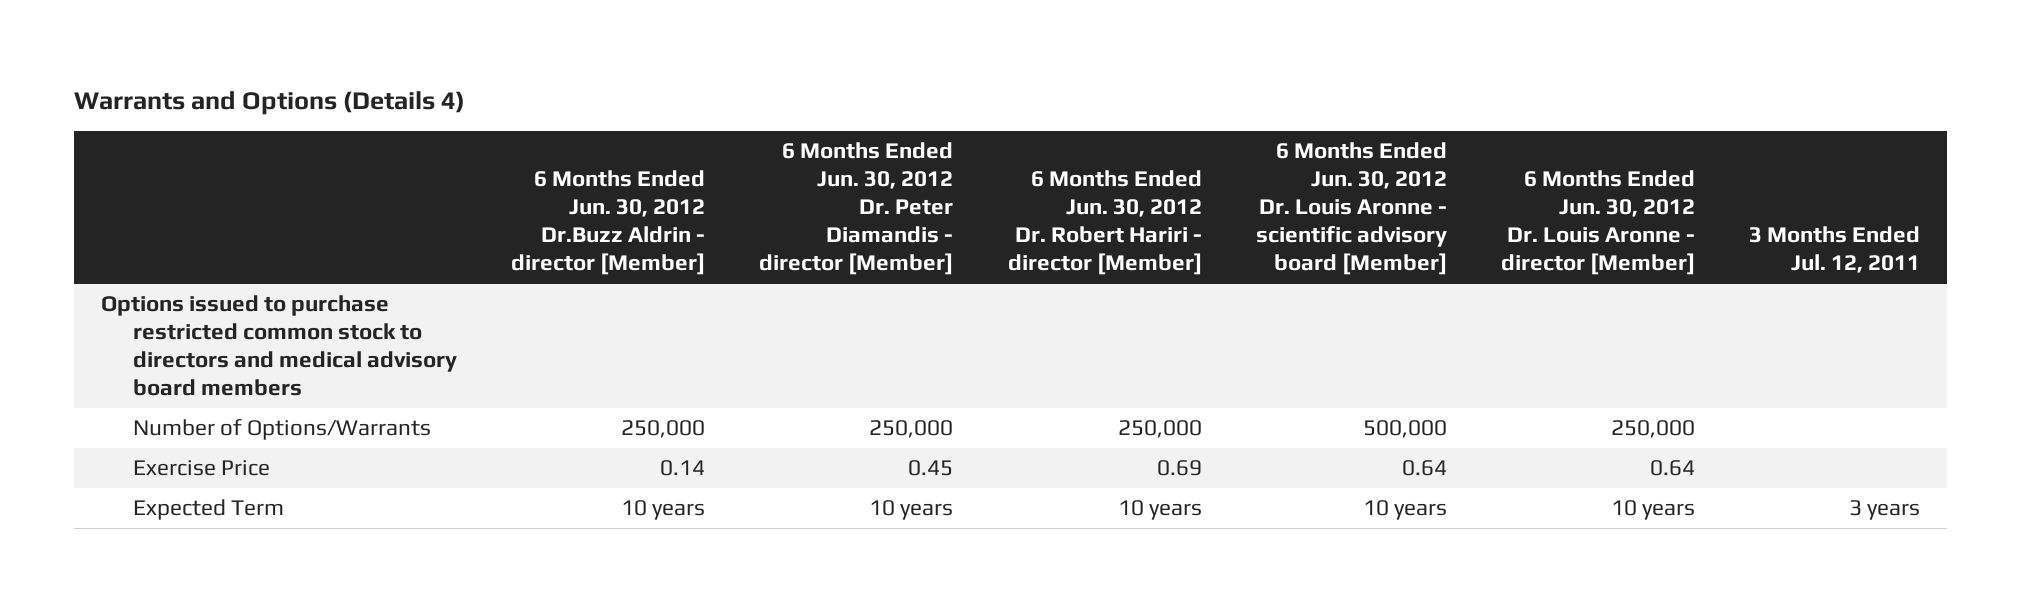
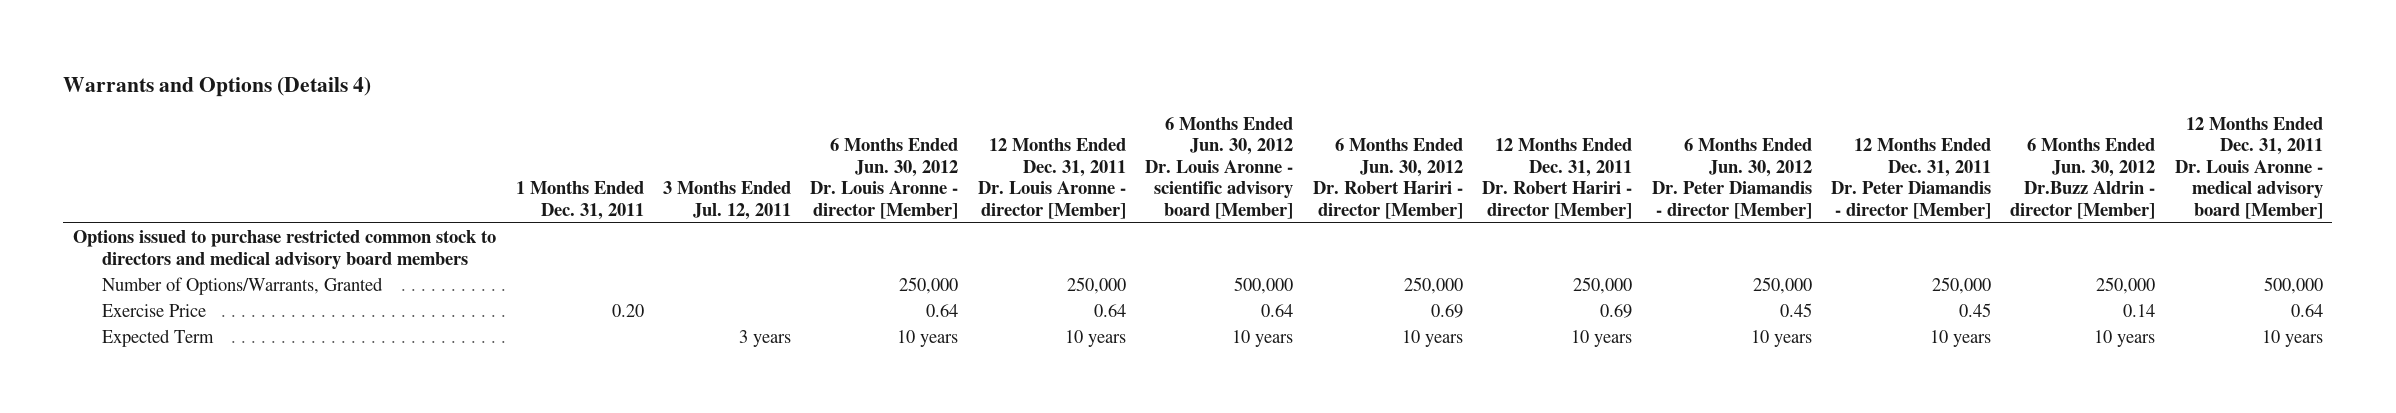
- | 6 Months Ended Jun. 30, 2012 Dr.Buzz Aldrin - director [Member] | 6 Months Ended Jun. 30, 2012 Dr. Peter Diamandis - director [Member] | 6 Months Ended Jun. 30, 2012 Dr. Robert Hariri - director [Member] | 6 Months Ended Jun. 30, 2012 Dr. Louis Aronne - scientific advisory board [Member] | 6 Months Ended Jun. 30, 2012 Dr. Louis Aronne - director [Member] | 3 Months Ended Jul. 12, 2011
+ | 1 Months Ended Dec. 31, 2011 | 3 Months Ended Jul. 12, 2011 | 6 Months Ended Jun. 30, 2012 Dr. Louis Aronne - director [Member] | 12 Months Ended Dec. 31, 2011 Dr. Louis Aronne - director [Member] | 6 Months Ended Jun. 30, 2012 Dr. Louis Aronne - scientific advisory board [Member] | 6 Months Ended Jun. 30, 2012 Dr. Robert Hariri - director [Member] | 12 Months Ended Dec. 31, 2011 Dr. Robert Hariri - director [Member] | 6 Months Ended Jun. 30, 2012 Dr. Peter Diamandis - director [Member] | 12 Months Ended Dec. 31, 2011 Dr. Peter Diamandis - director [Member] | 6 Months Ended Jun. 30, 2012 Dr.Buzz Aldrin - director [Member] | 12 Months Ended Dec. 31, 2011 Dr. Louis Aronne - medical advisory board [Member]
- Number of Options/Warrants | 250,000 | 250,000 | 250,000 | 500,000 | 250,000 |
+ Number of Options/Warrants, Granted | | | 250,000 | 250,000 | 500,000 | 250,000 | 250,000 | 250,000 | 250,000 | 250,000 | 500,000

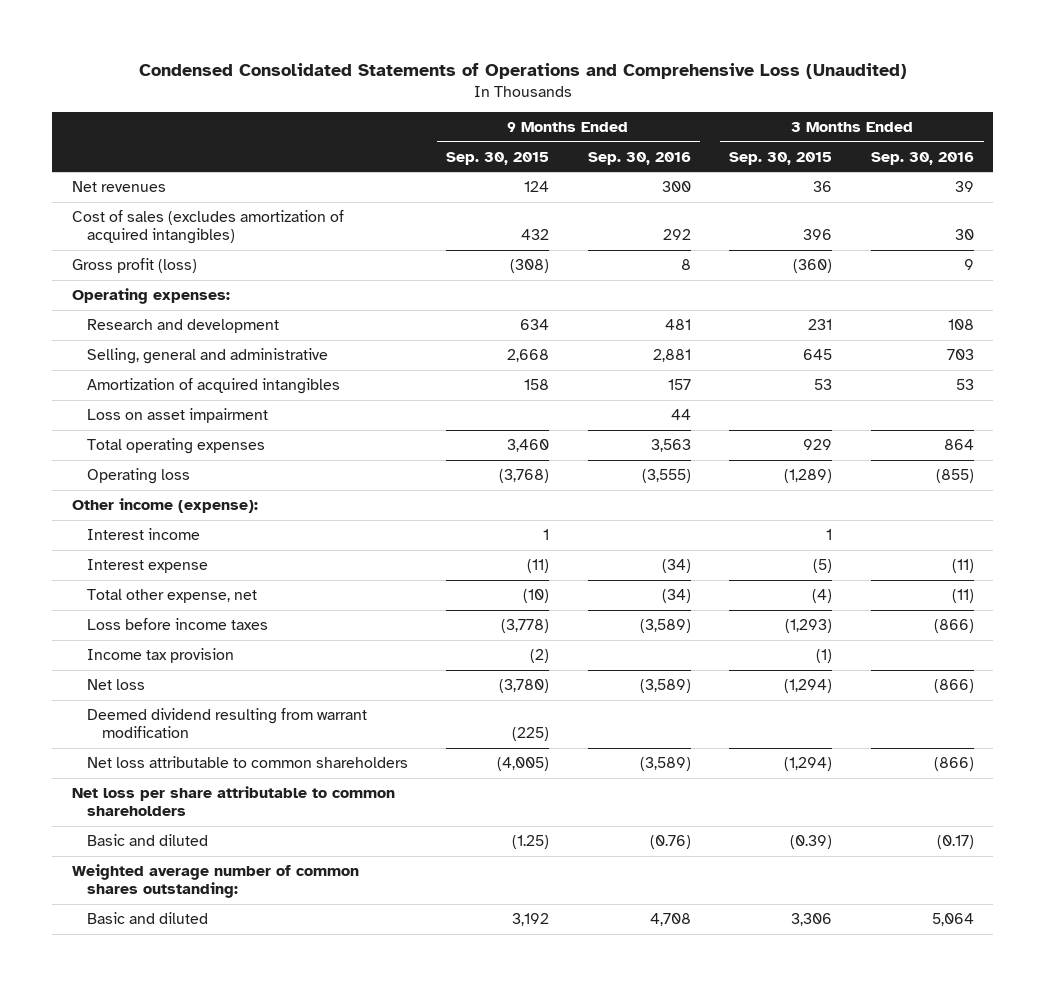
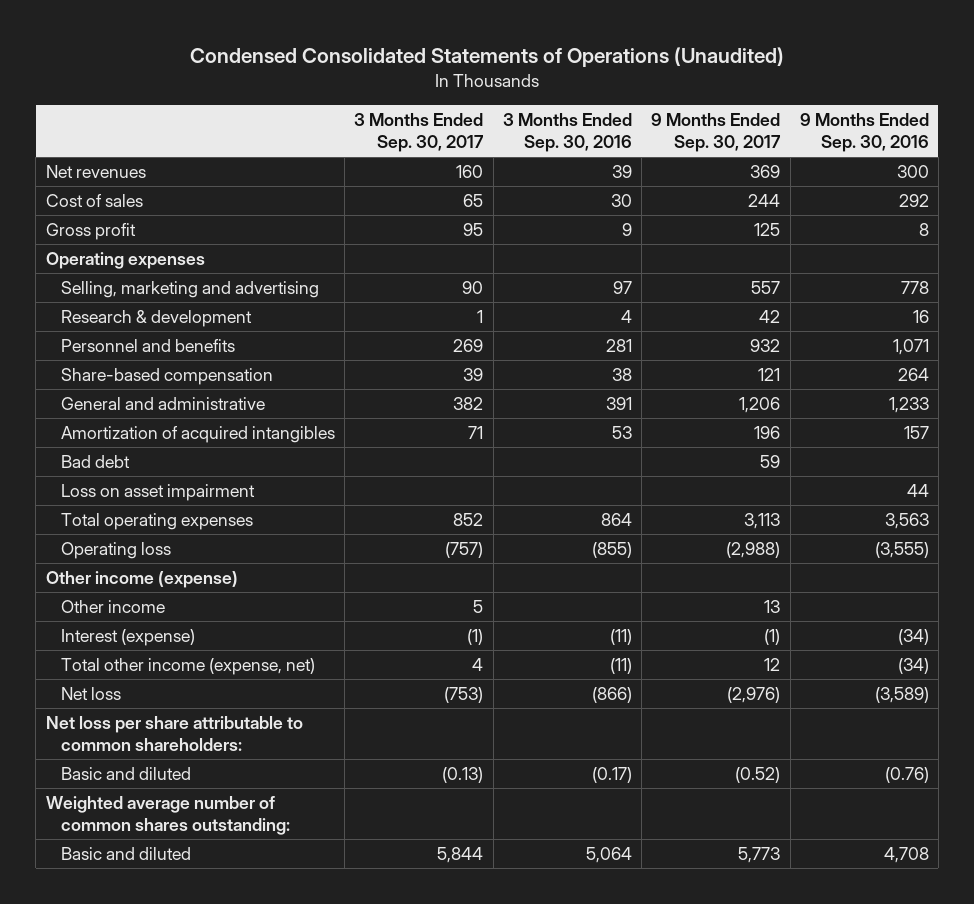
- Condensed Consolidated Statements of Operations and Comprehensive Loss (Unaudited)
+ Condensed Consolidated Statements of Operations (Unaudited)
- | 9 Months Ended Sep. 30, 2015 | 9 Months Ended Sep. 30, 2016 | 3 Months Ended Sep. 30, 2015 | 3 Months Ended Sep. 30, 2016
+ | 3 Months Ended Sep. 30, 2017 | 3 Months Ended Sep. 30, 2016 | 9 Months Ended Sep. 30, 2017 | 9 Months Ended Sep. 30, 2016
- Cost of sales (excludes amortization of acquired intangibles) | 432 | 292 | 396 | 30
- Gross profit (loss) | (308) | 8 | (360) | 9
- Operating expenses:
- Research and development | 634 | 481 | 231 | 108
- Selling, general and administrative | 2,668 | 2,881 | 645 | 703
+ Cost of sales | 65 | 30 | 244 | 292
+ Gross profit | 95 | 9 | 125 | 8
+ Operating expenses
+ Selling, marketing and advertising | 90 | 97 | 557 | 778
+ Research & development | 1 | 4 | 42 | 16
+ Personnel and benefits | 269 | 281 | 932 | 1,071
+ Share-based compensation | 39 | 38 | 121 | 264
+ General and administrative | 382 | 391 | 1,206 | 1,233
+ Bad debt | | | 59 |
- Other income (expense):
- Interest income | 1 | | 1 |
- Interest expense | (11) | (34) | (5) | (11)
- Total other expense, net | (10) | (34) | (4) | (11)
- Loss before income taxes | (3,778) | (3,589) | (1,293) | (866)
- Income tax provision | (2) | | (1) |
+ Other income (expense)
+ Other income | 5 | | 13 |
+ Interest (expense) | (1) | (11) | (1) | (34)
+ Total other income (expense, net) | 4 | (11) | 12 | (34)
- Deemed dividend resulting from warrant modification | (225) | | |
- Net loss attributable to common shareholders | (4,005) | (3,589) | (1,294) | (866)
- Net loss per share attributable to common shareholders
+ Net loss per share attributable to common shareholders:

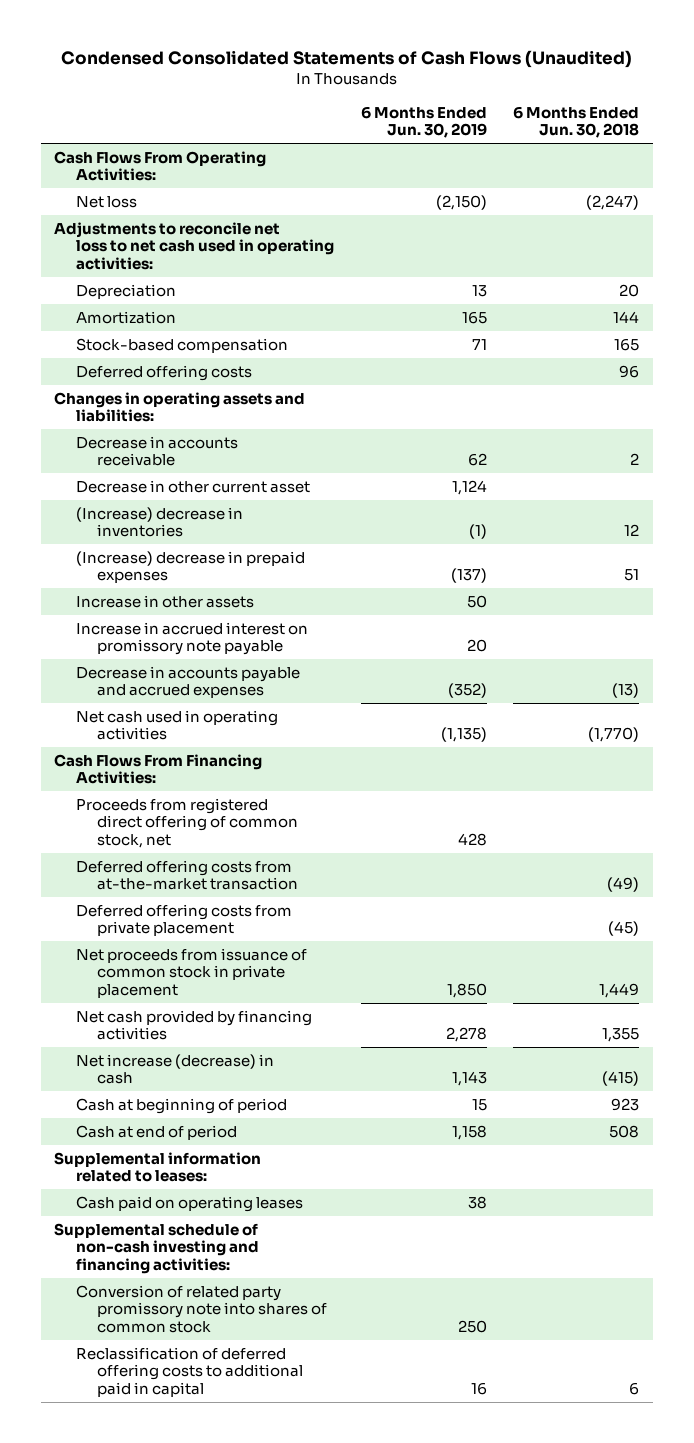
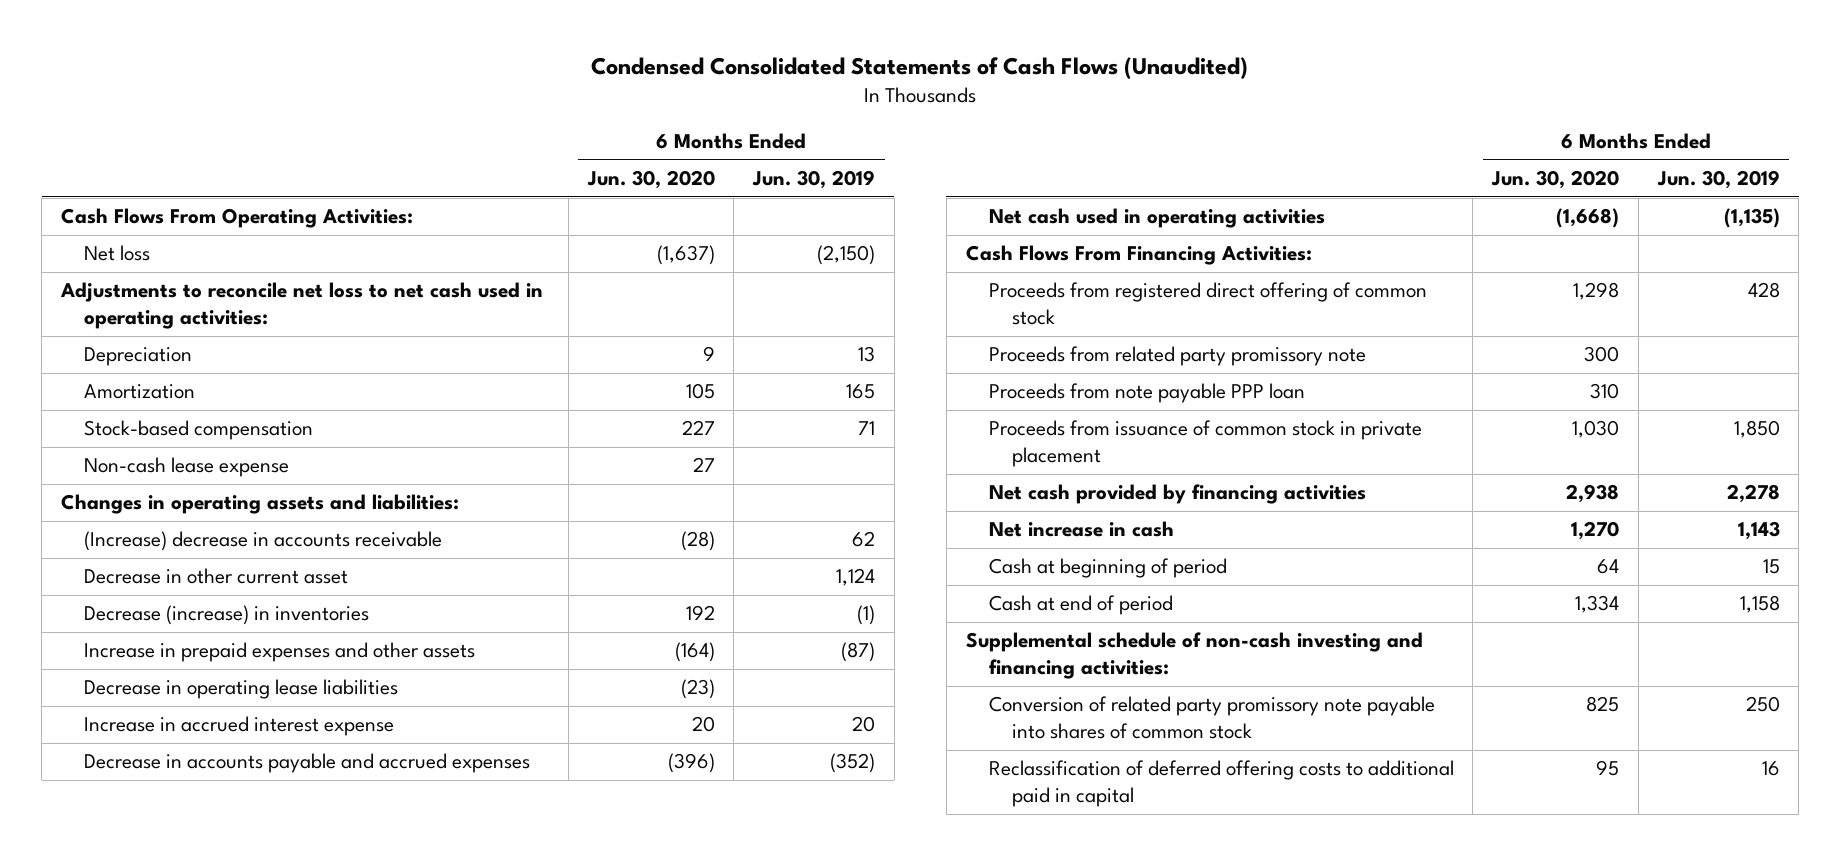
- | 6 Months Ended Jun. 30, 2019 | 6 Months Ended Jun. 30, 2018
+ | 6 Months Ended Jun. 30, 2020 | 6 Months Ended Jun. 30, 2019
- Deferred offering costs | | 96
+ Non-cash lease expense | 27 |
- Decrease in accounts receivable | 62 | 2
+ (Increase) decrease in accounts receivable | (28) | 62
- (Increase) decrease in inventories | (1) | 12
- (Increase) decrease in prepaid expenses | (137) | 51
- Increase in other assets | 50 |
- Increase in accrued interest on promissory note payable | 20 |
+ Decrease (increase) in inventories | 192 | (1)
+ Increase in prepaid expenses and other assets | (164) | (87)
+ Decrease in operating lease liabilities | (23) |
+ Increase in accrued interest expense | 20 | 20
- Proceeds from registered direct offering of common stock, net | 428 |
- Deferred offering costs from at-the-market transaction | | (49)
- Deferred offering costs from private placement | | (45)
- Net proceeds from issuance of common stock in private placement | 1,850 | 1,449
+ Proceeds from registered direct offering of common stock | 1,298 | 428
+ Proceeds from related party promissory note | 300 |
+ Proceeds from note payable PPP loan | 310 |
+ Proceeds from issuance of common stock in private placement | 1,030 | 1,850
- Net increase (decrease) in cash | 1,143 | (415)
+ Net increase in cash | 1,270 | 1,143
- Supplemental information related to leases:
- Cash paid on operating leases | 38 |
- Conversion of related party promissory note into shares of common stock | 250 |
+ Conversion of related party promissory note payable into shares of common stock | 825 | 250

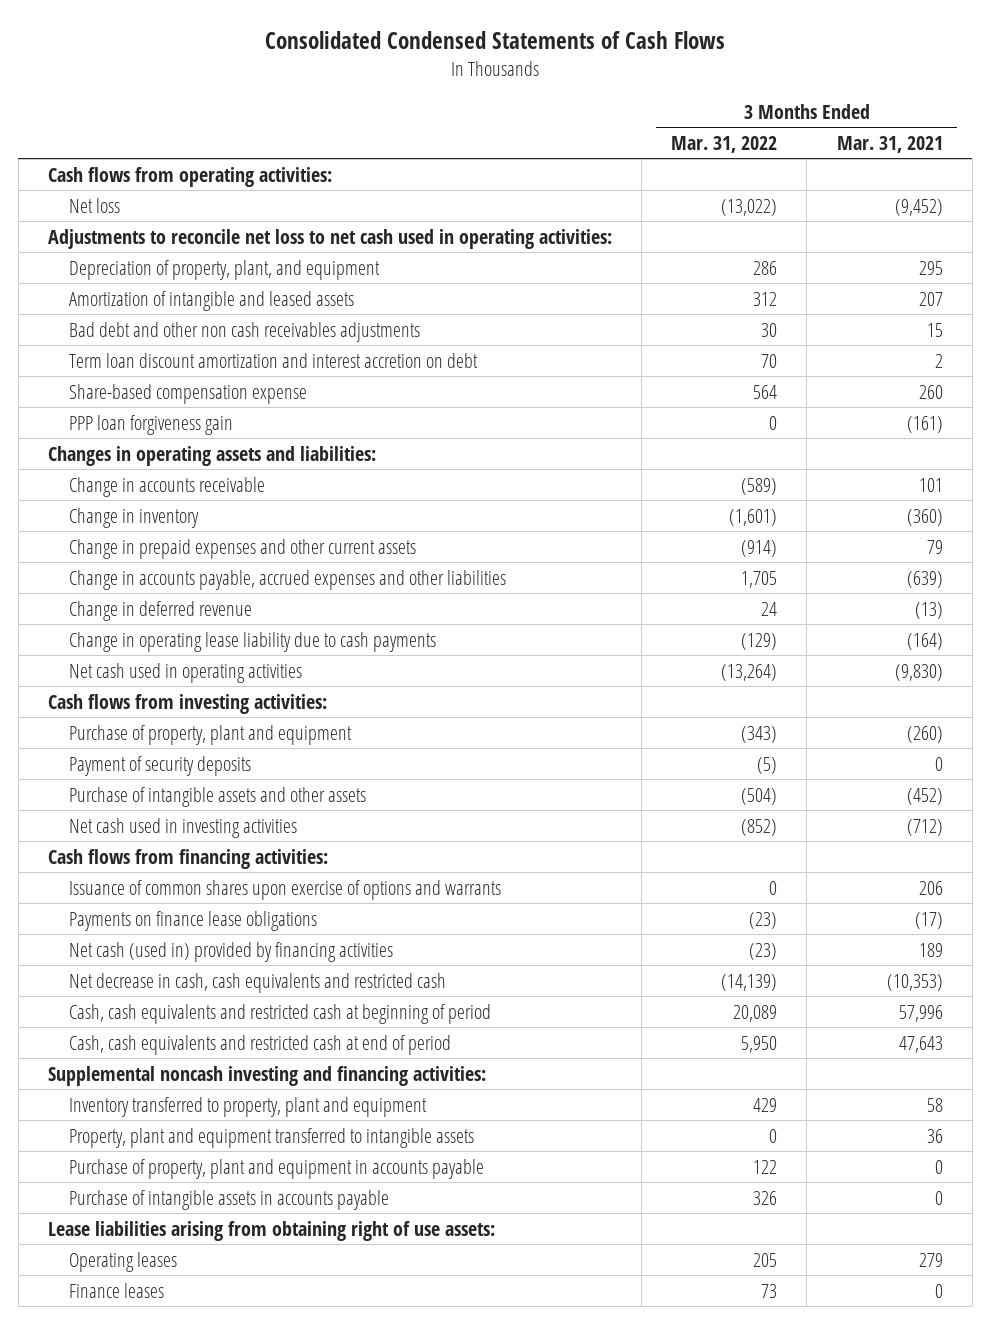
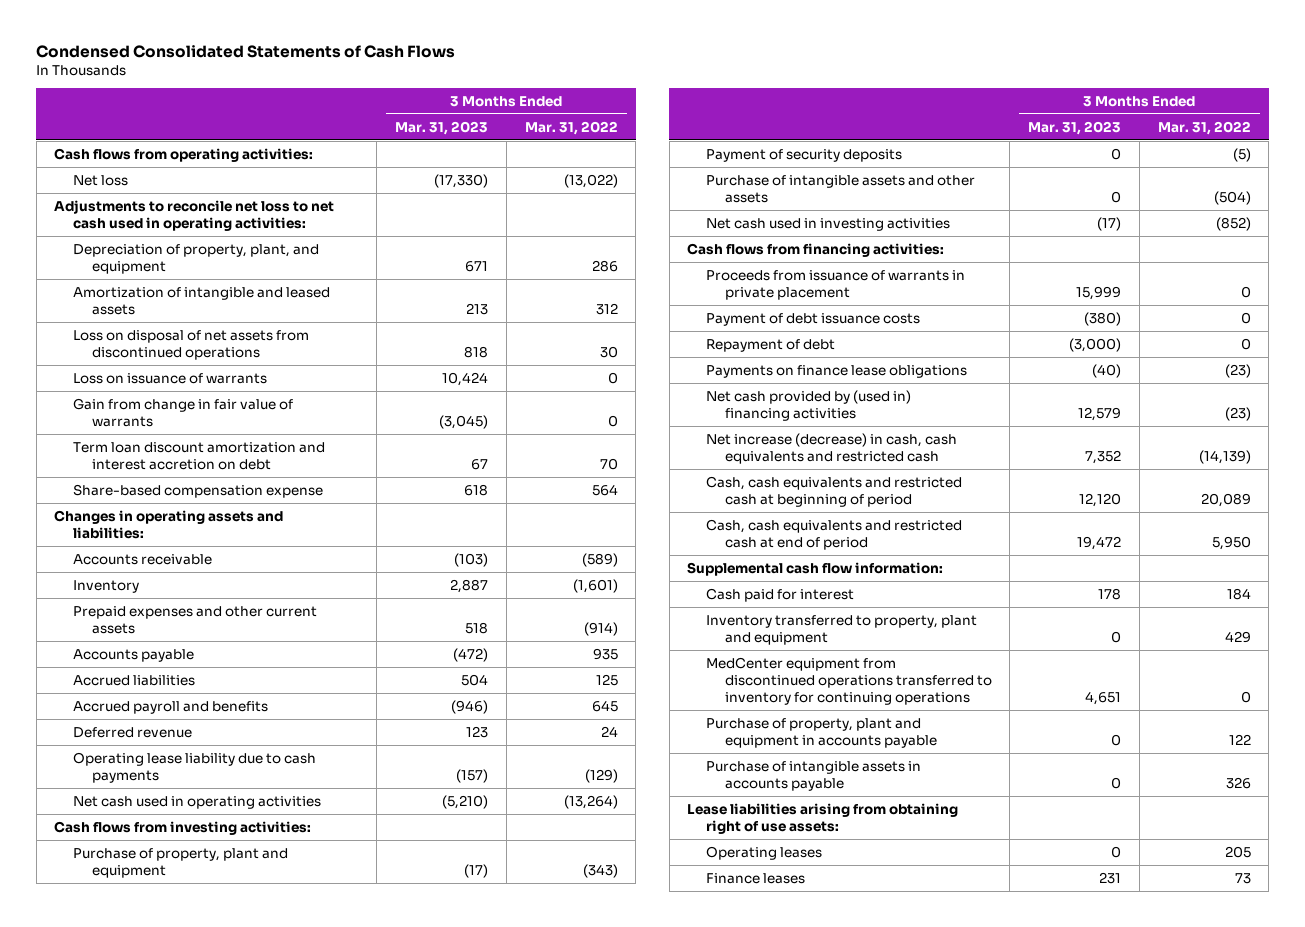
- Consolidated Condensed Statements of Cash Flows
+ Condensed Consolidated Statements of Cash Flows
- | 3 Months Ended Mar. 31, 2022 | 3 Months Ended Mar. 31, 2021
+ | 3 Months Ended Mar. 31, 2023 | 3 Months Ended Mar. 31, 2022
- Bad debt and other non cash receivables adjustments | 30 | 15
+ Loss on disposal of net assets from discontinued operations | 818 | 30
+ Loss on issuance of warrants | 10,424 | 0
+ Gain from change in fair value of warrants | (3,045) | 0
- PPP loan forgiveness gain | 0 | (161)
- Change in accounts receivable | (589) | 101
- Change in inventory | (1,601) | (360)
- Change in prepaid expenses and other current assets | (914) | 79
- Change in accounts payable, accrued expenses and other liabilities | 1,705 | (639)
- Change in deferred revenue | 24 | (13)
- Change in operating lease liability due to cash payments | (129) | (164)
+ Accounts receivable | (103) | (589)
+ Inventory | 2,887 | (1,601)
+ Prepaid expenses and other current assets | 518 | (914)
+ Accounts payable | (472) | 935
+ Accrued liabilities | 504 | 125
+ Accrued payroll and benefits | (946) | 645
+ Deferred revenue | 123 | 24
+ Operating lease liability due to cash payments | (157) | (129)
- Issuance of common shares upon exercise of options and warrants | 0 | 206
+ Proceeds from issuance of warrants in private placement | 15,999 | 0
+ Payment of debt issuance costs | (380) | 0
+ Repayment of debt | (3,000) | 0
- Net cash (used in) provided by financing activities | (23) | 189
- Net decrease in cash, cash equivalents and restricted cash | (14,139) | (10,353)
+ Net cash provided by (used in) financing activities | 12,579 | (23)
+ Net increase (decrease) in cash, cash equivalents and restricted cash | 7,352 | (14,139)
- Supplemental noncash investing and financing activities:
+ Supplemental cash flow information:
+ Cash paid for interest | 178 | 184
- Property, plant and equipment transferred to intangible assets | 0 | 36
+ MedCenter equipment from discontinued operations transferred to inventory for continuing operations | 4,651 | 0

